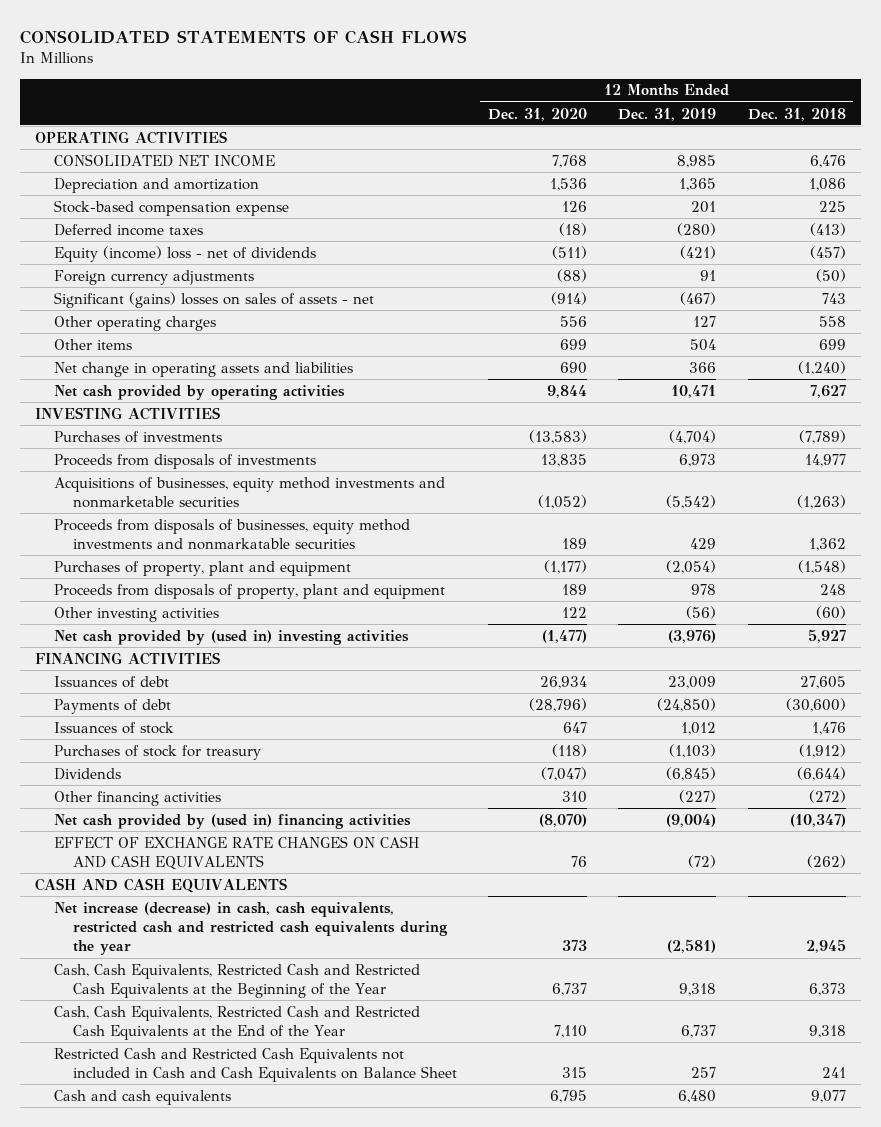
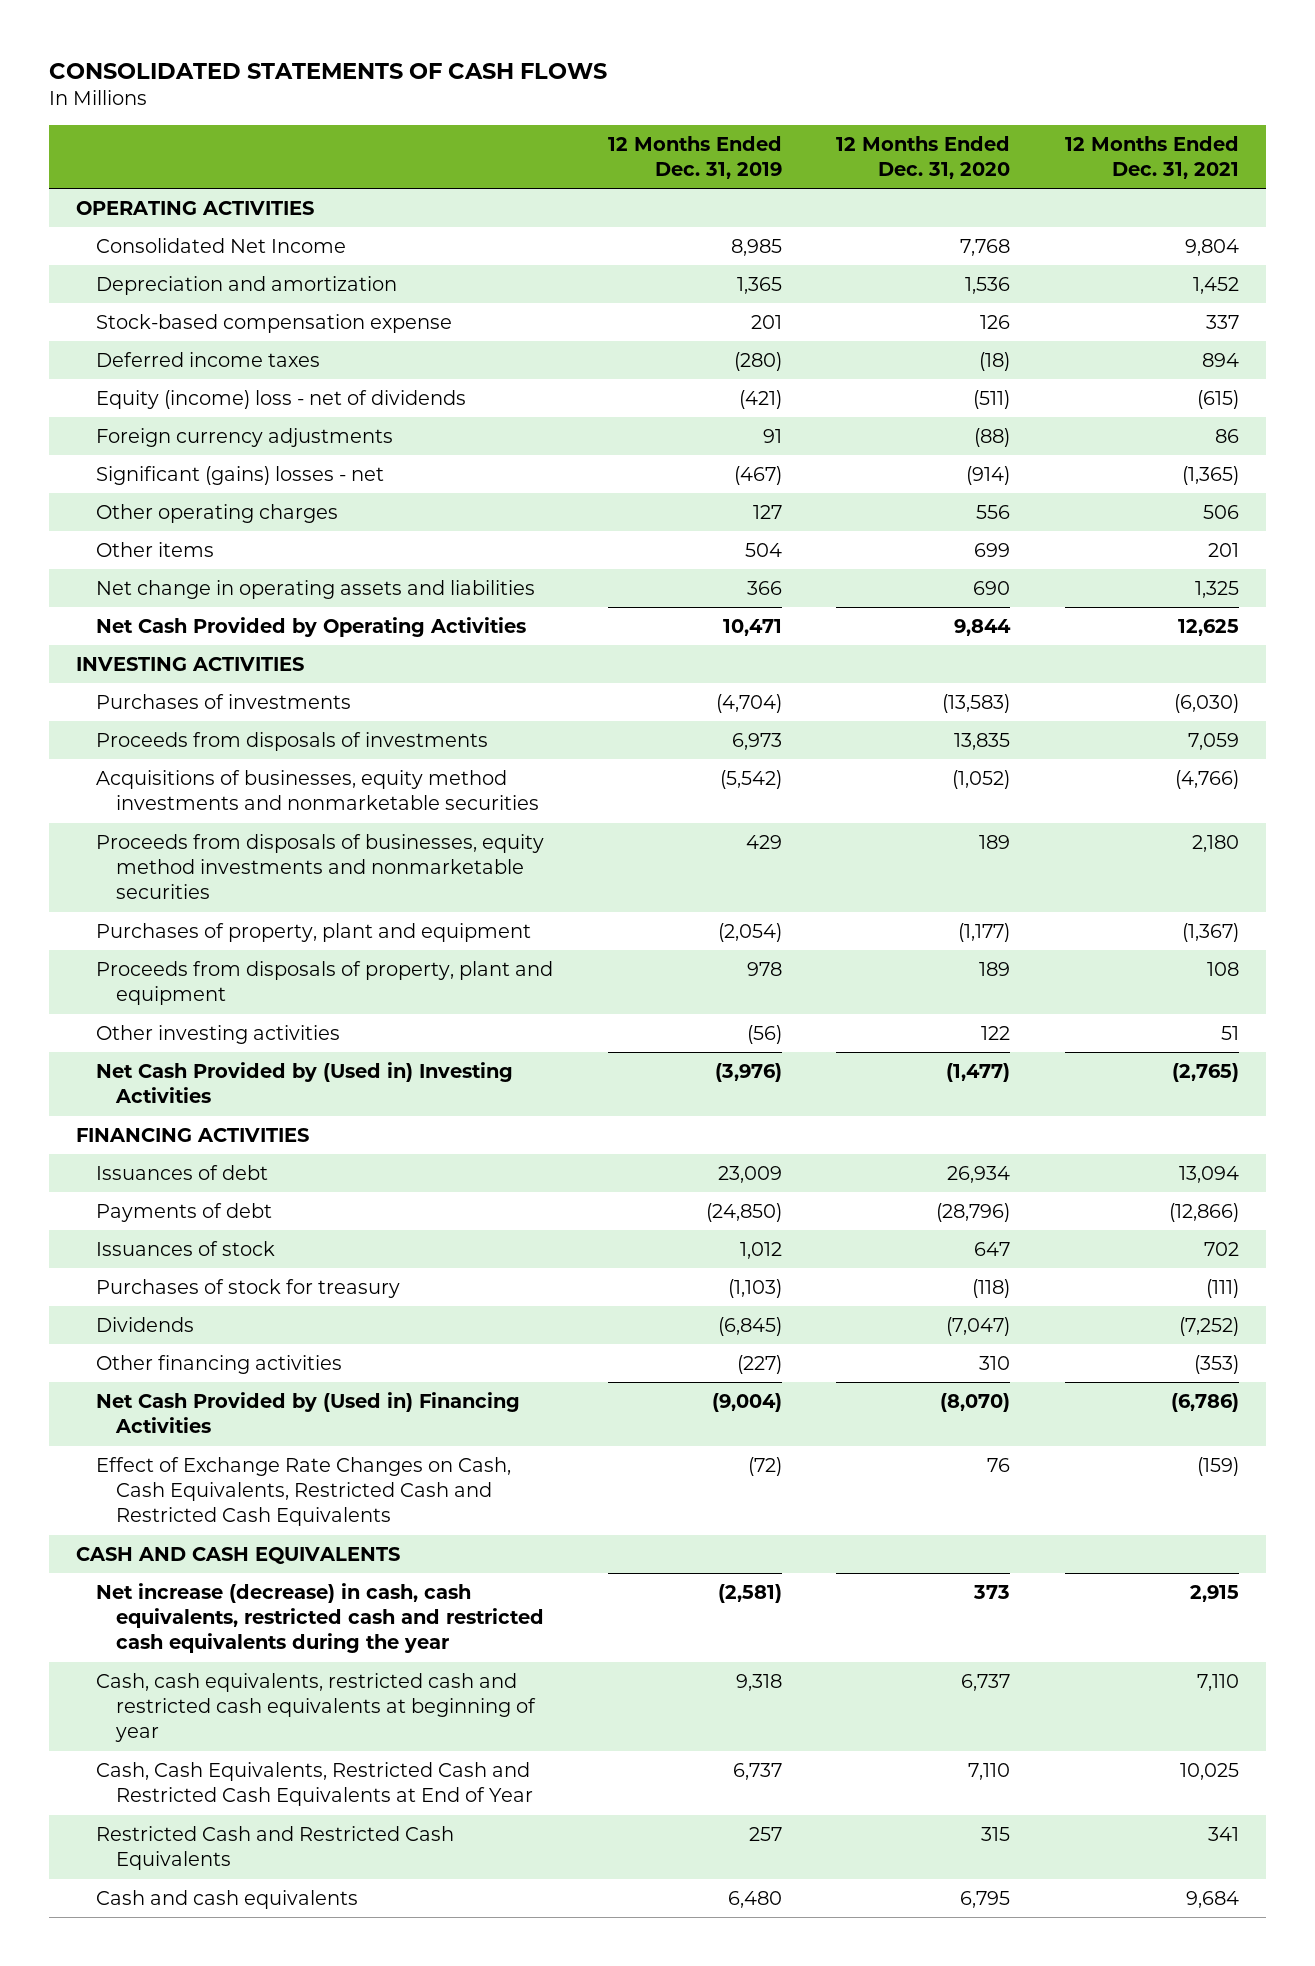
- | 12 Months Ended Dec. 31, 2020 | 12 Months Ended Dec. 31, 2019 | 12 Months Ended Dec. 31, 2018
+ | 12 Months Ended Dec. 31, 2019 | 12 Months Ended Dec. 31, 2020 | 12 Months Ended Dec. 31, 2021
- CONSOLIDATED NET INCOME | 7,768 | 8,985 | 6,476
+ Consolidated Net Income | 8,985 | 7,768 | 9,804
- Significant (gains) losses on sales of assets - net | (914) | (467) | 743
+ Significant (gains) losses - net | (467) | (914) | (1,365)
- Net cash provided by operating activities | 9,844 | 10,471 | 7,627
+ Net Cash Provided by Operating Activities | 10,471 | 9,844 | 12,625
- Proceeds from disposals of businesses, equity method investments and nonmarkatable securities | 189 | 429 | 1,362
+ Proceeds from disposals of businesses, equity method investments and nonmarketable securities | 429 | 189 | 2,180
- Net cash provided by (used in) investing activities | (1,477) | (3,976) | 5,927
+ Net Cash Provided by (Used in) Investing Activities | (3,976) | (1,477) | (2,765)
- Net cash provided by (used in) financing activities | (8,070) | (9,004) | (10,347)
- EFFECT OF EXCHANGE RATE CHANGES ON CASH AND CASH EQUIVALENTS | 76 | (72) | (262)
+ Net Cash Provided by (Used in) Financing Activities | (9,004) | (8,070) | (6,786)
+ Effect of Exchange Rate Changes on Cash, Cash Equivalents, Restricted Cash and Restricted Cash Equivalents | (72) | 76 | (159)
- Cash, Cash Equivalents, Restricted Cash and Restricted Cash Equivalents at the Beginning of the Year | 6,737 | 9,318 | 6,373
- Cash, Cash Equivalents, Restricted Cash and Restricted Cash Equivalents at the End of the Year | 7,110 | 6,737 | 9,318
- Restricted Cash and Restricted Cash Equivalents not included in Cash and Cash Equivalents on Balance Sheet | 315 | 257 | 241
+ Cash, cash equivalents, restricted cash and restricted cash equivalents at beginning of year | 9,318 | 6,737 | 7,110
+ Cash, Cash Equivalents, Restricted Cash and Restricted Cash Equivalents at End of Year | 6,737 | 7,110 | 10,025
+ Restricted Cash and Restricted Cash Equivalents | 257 | 315 | 341

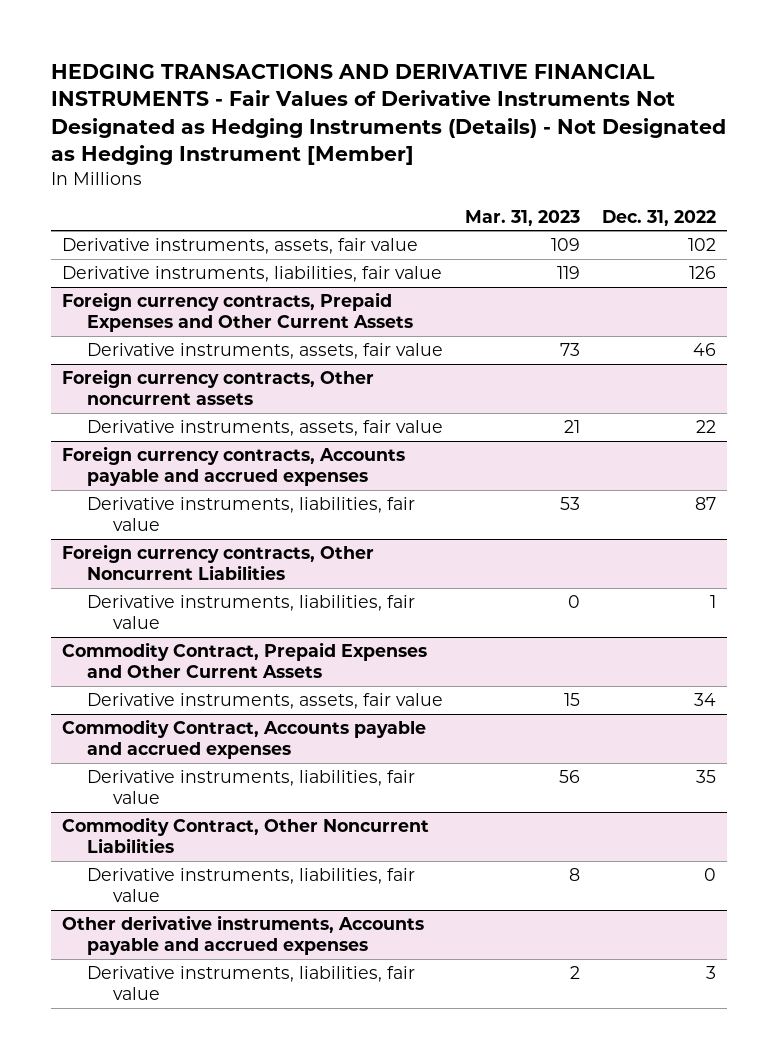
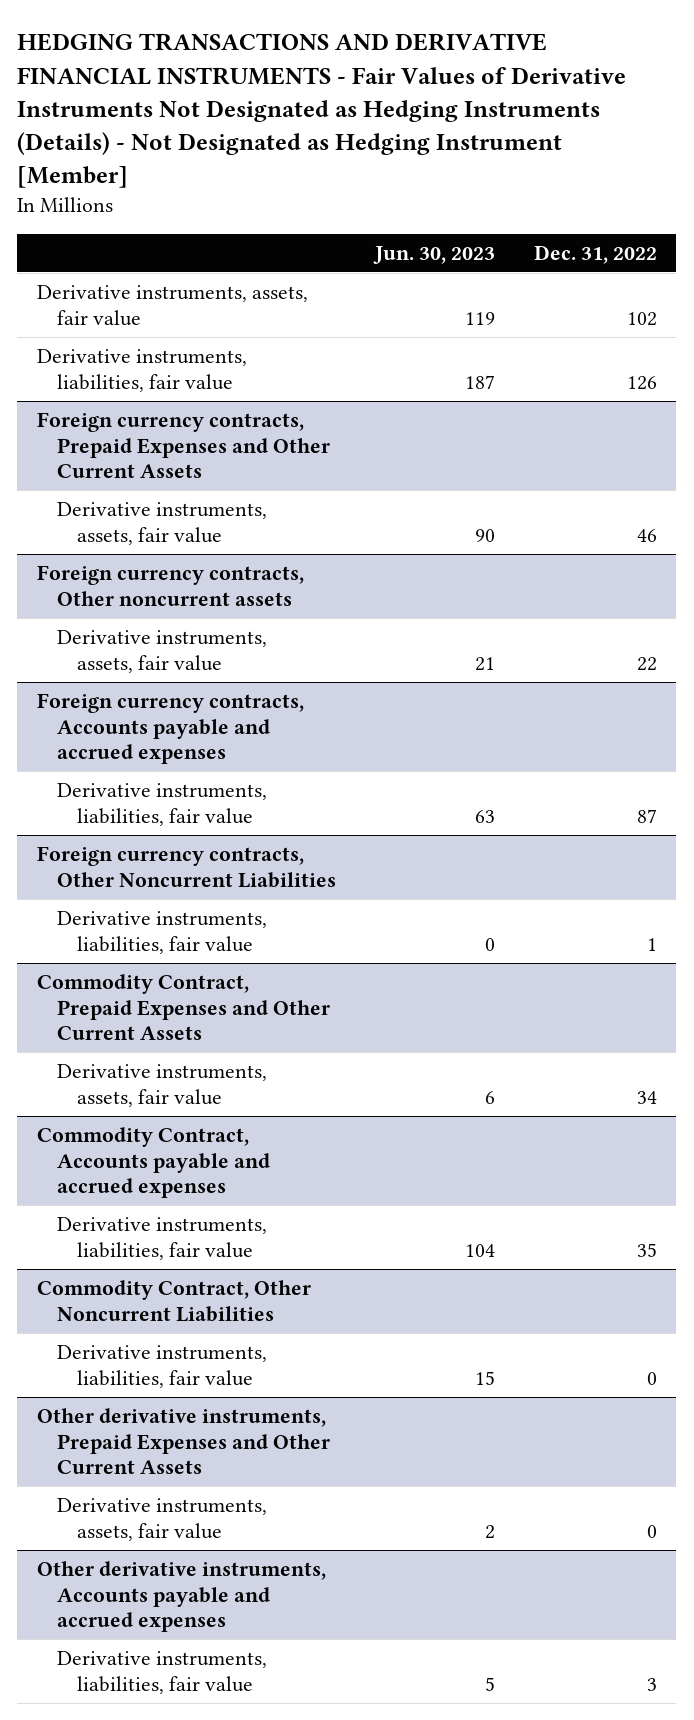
- | Mar. 31, 2023 | Dec. 31, 2022
+ | Jun. 30, 2023 | Dec. 31, 2022
+ Other derivative instruments, Prepaid Expenses and Other Current Assets
+ Derivative instruments, assets, fair value | 2 | 0

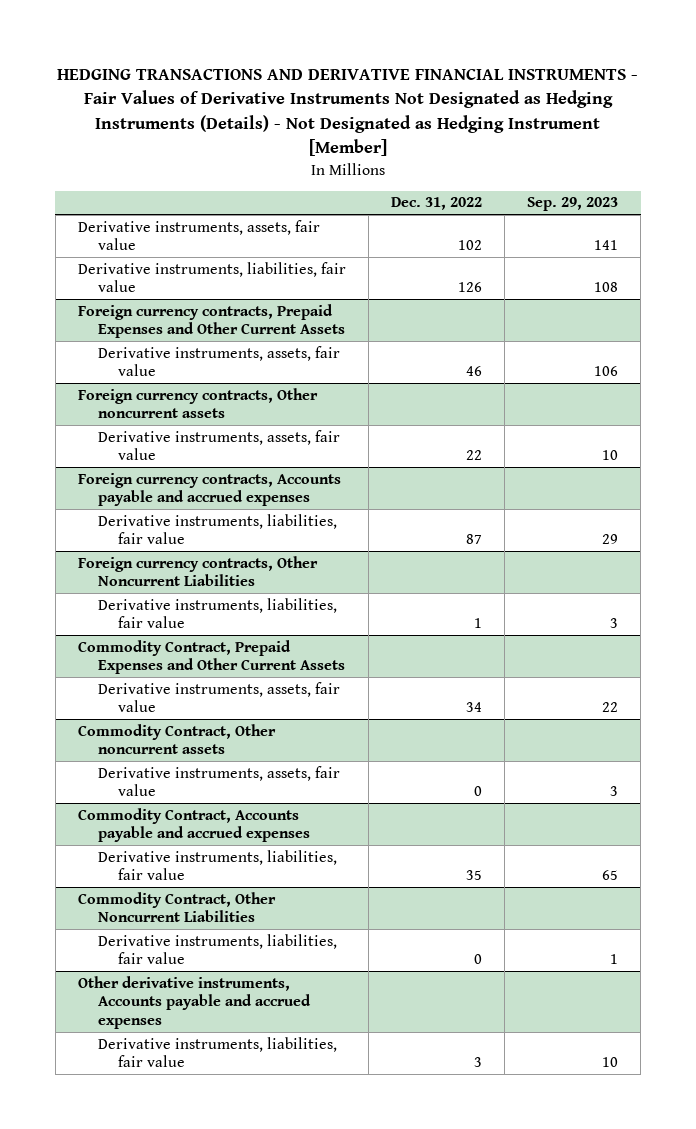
- | Jun. 30, 2023 | Dec. 31, 2022
+ | Dec. 31, 2022 | Sep. 29, 2023
+ Commodity Contract, Other noncurrent assets
+ Derivative instruments, assets, fair value | 0 | 3
- Other derivative instruments, Prepaid Expenses and Other Current Assets
- Derivative instruments, assets, fair value | 2 | 0

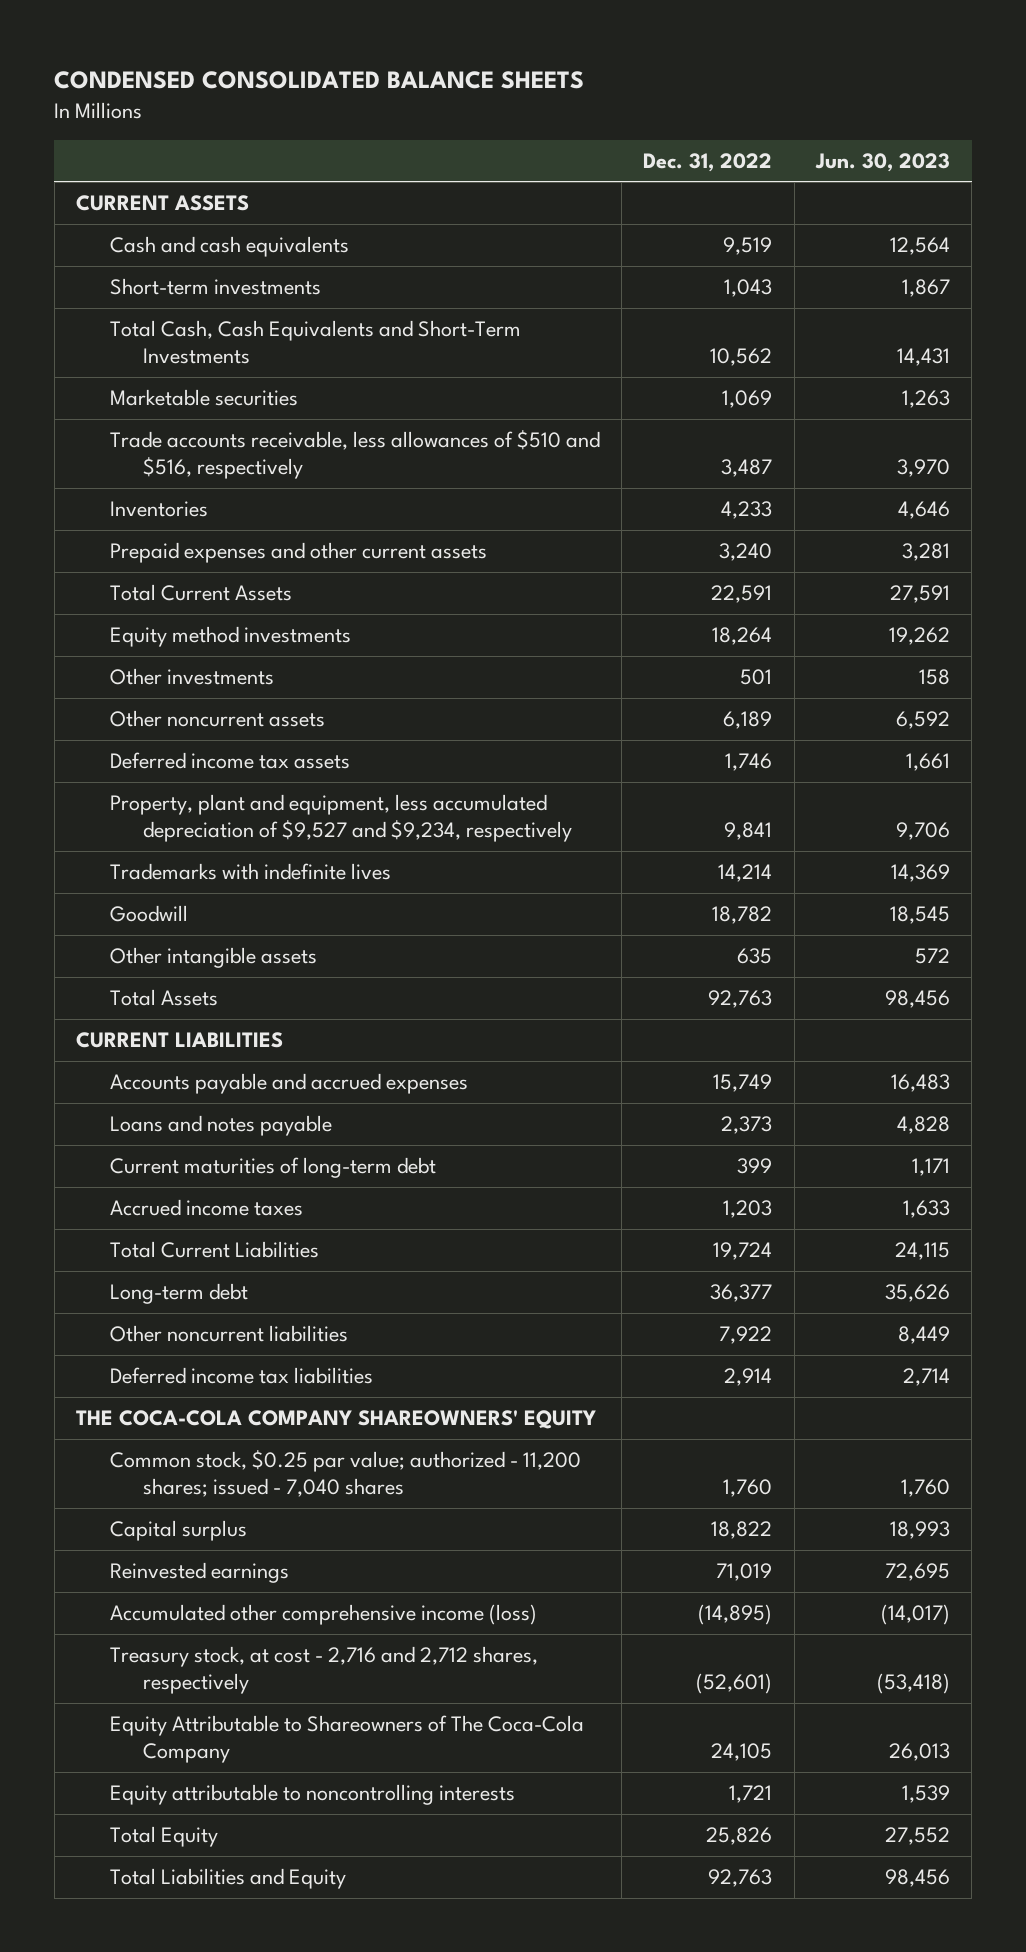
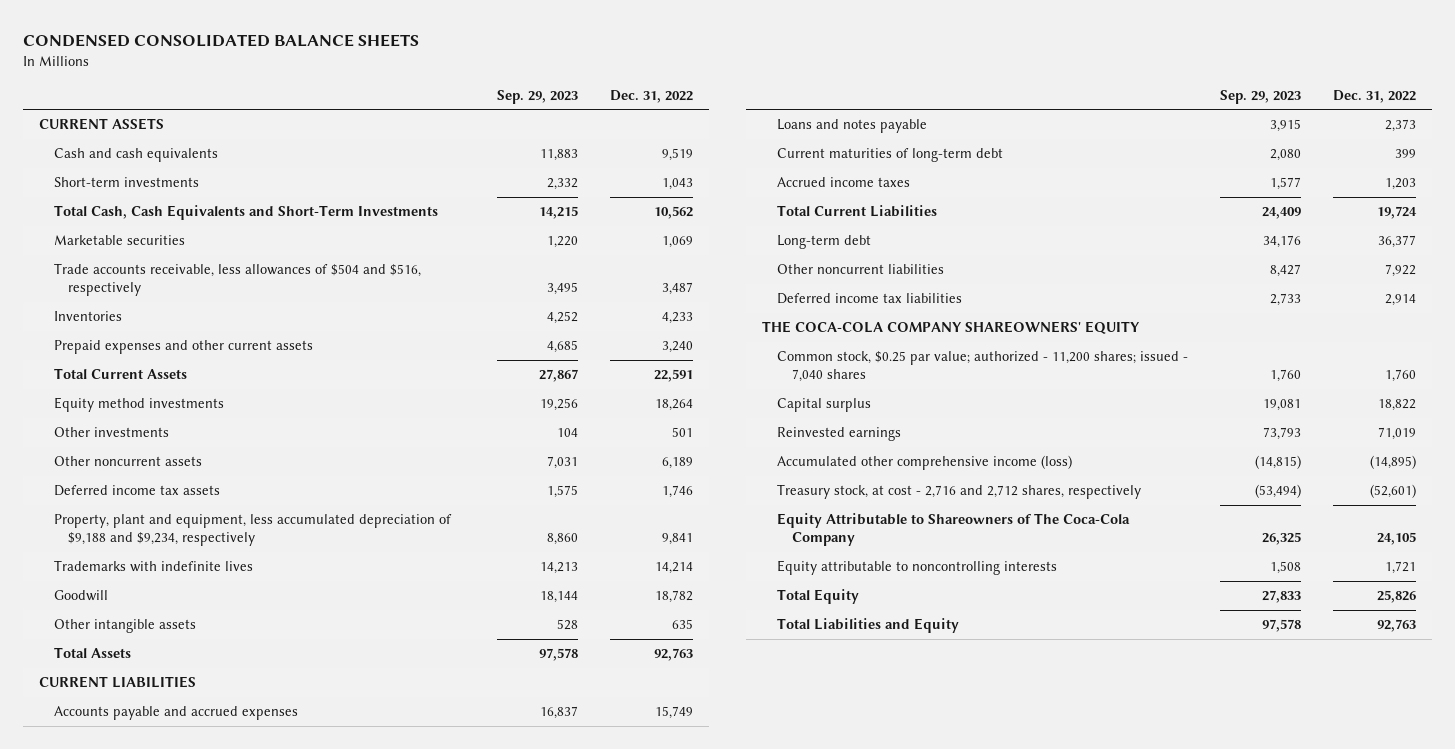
- | Dec. 31, 2022 | Jun. 30, 2023
+ | Sep. 29, 2023 | Dec. 31, 2022
- Trade accounts receivable, less allowances of $510 and $516, respectively | 3,487 | 3,970
+ Trade accounts receivable, less allowances of $504 and $516, respectively | 3,495 | 3,487
- Property, plant and equipment, less accumulated depreciation of $9,527 and $9,234, respectively | 9,841 | 9,706
+ Property, plant and equipment, less accumulated depreciation of $9,188 and $9,234, respectively | 8,860 | 9,841

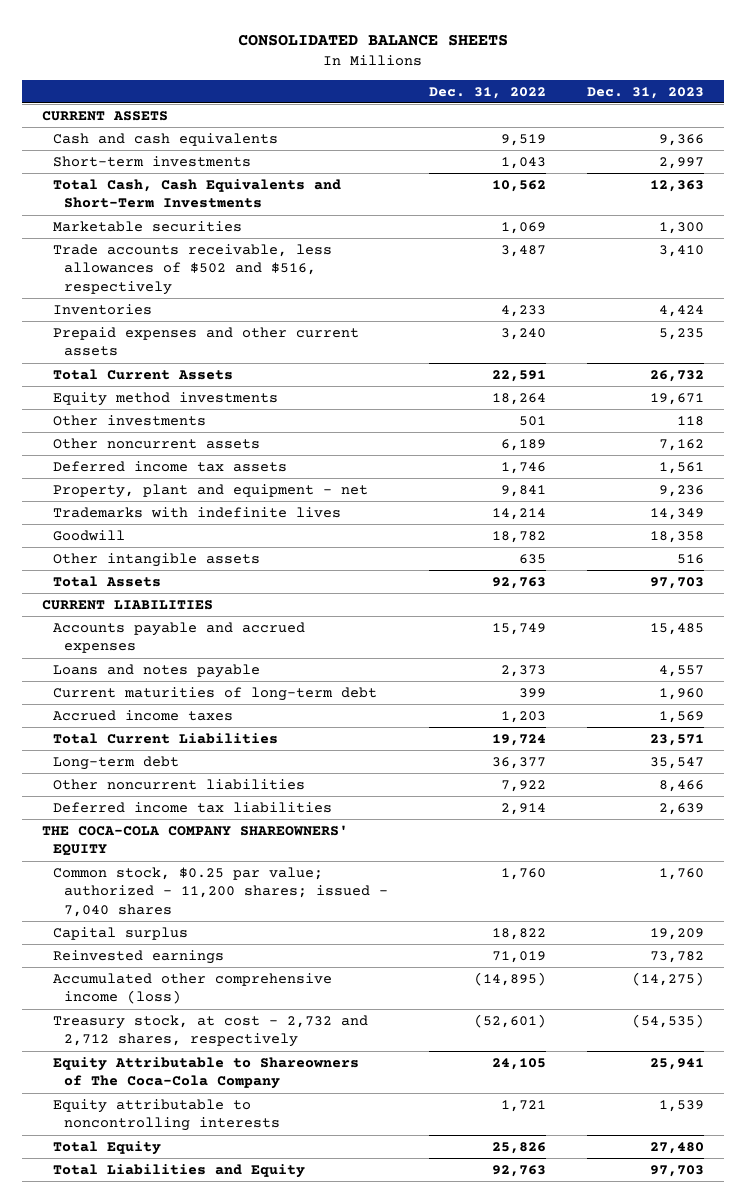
- CONDENSED CONSOLIDATED BALANCE SHEETS
+ CONSOLIDATED BALANCE SHEETS
- | Sep. 29, 2023 | Dec. 31, 2022
+ | Dec. 31, 2022 | Dec. 31, 2023
- Trade accounts receivable, less allowances of $504 and $516, respectively | 3,495 | 3,487
+ Trade accounts receivable, less allowances of $502 and $516, respectively | 3,487 | 3,410
- Property, plant and equipment, less accumulated depreciation of $9,188 and $9,234, respectively | 8,860 | 9,841
+ Property, plant and equipment - net | 9,841 | 9,236
- Treasury stock, at cost - 2,716 and 2,712 shares, respectively | (53,494) | (52,601)
+ Treasury stock, at cost - 2,732 and 2,712 shares, respectively | (52,601) | (54,535)

